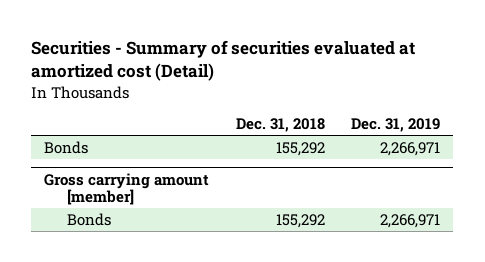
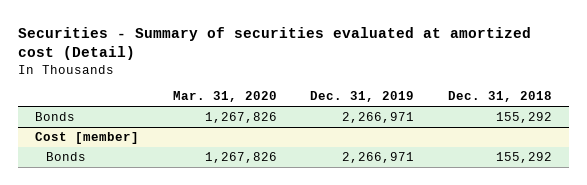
- | Dec. 31, 2018 | Dec. 31, 2019
+ | Mar. 31, 2020 | Dec. 31, 2019 | Dec. 31, 2018
- Gross carrying amount [member]
+ Cost [member]

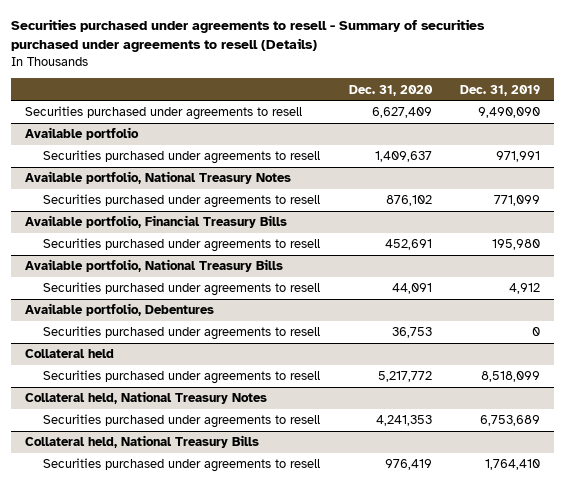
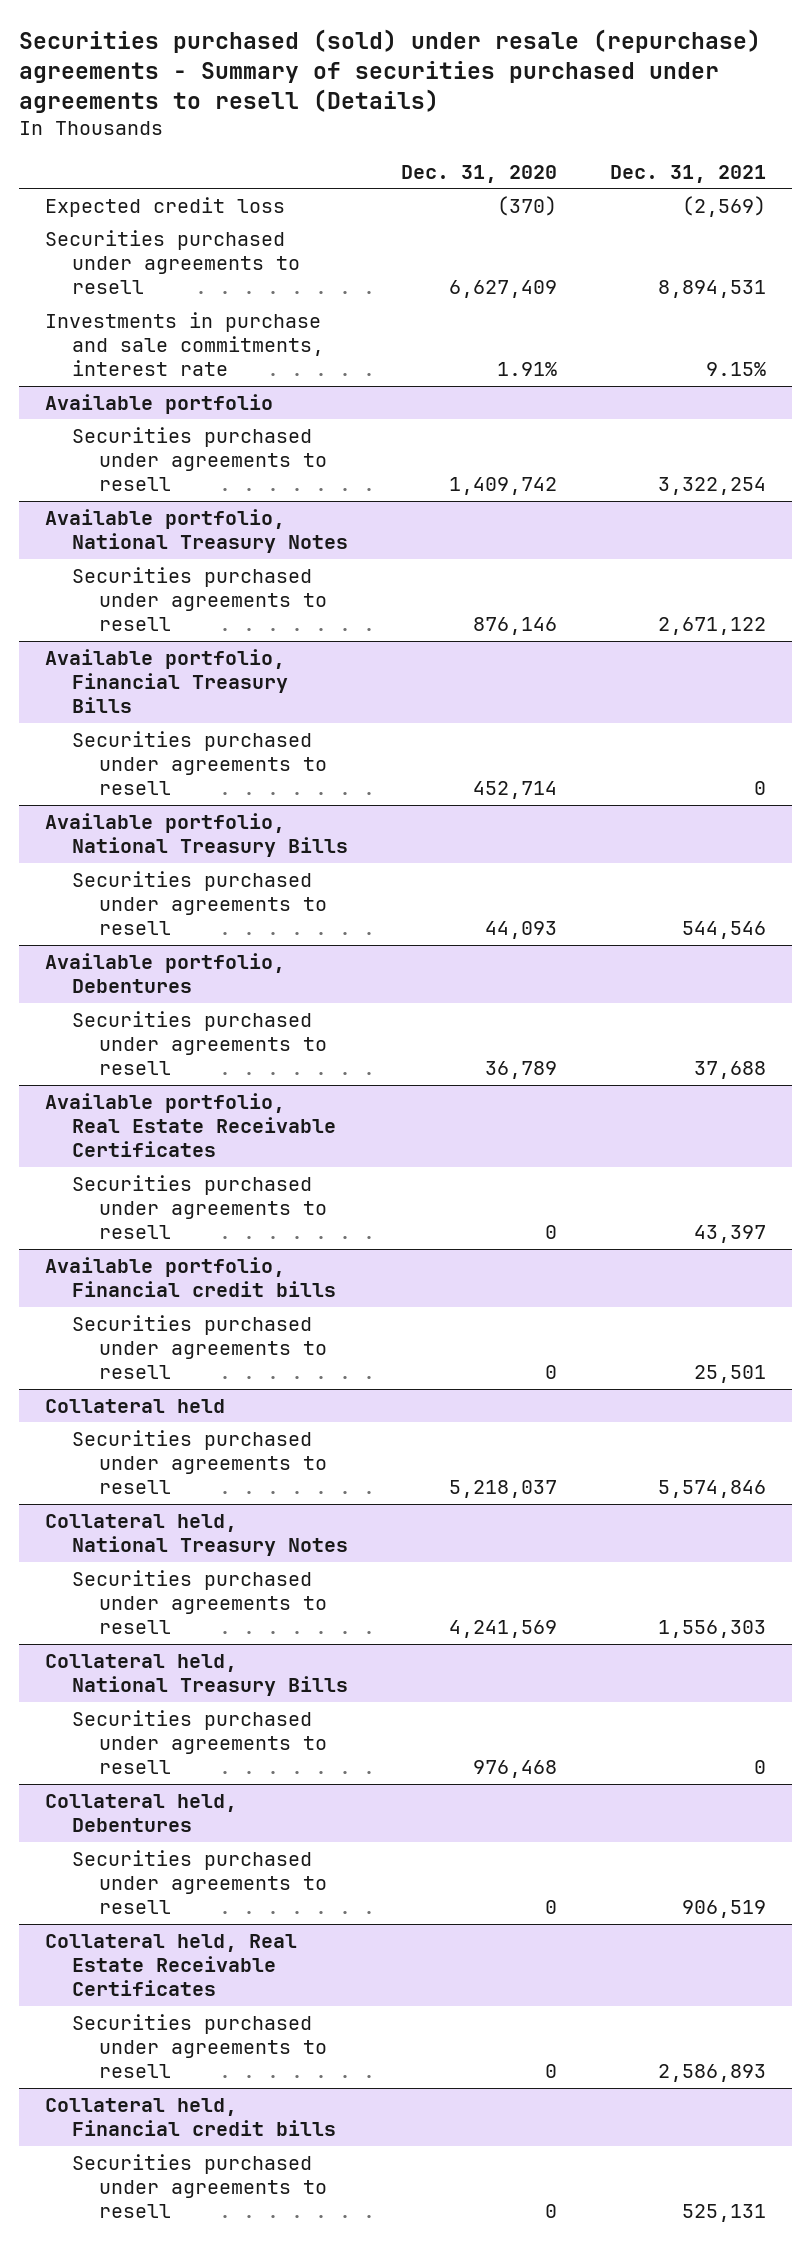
- Securities purchased under agreements to resell - Summary of securities purchased under agreements to resell (Details)
+ Securities purchased (sold) under resale (repurchase) agreements - Summary of securities purchased under agreements to resell (Details)
- | Dec. 31, 2020 | Dec. 31, 2019
+ | Dec. 31, 2020 | Dec. 31, 2021
+ Expected credit loss | (370) | (2,569)
+ Investments in purchase and sale commitments, interest rate | 1.91% | 9.15%
@ Available portfolio
- Securities purchased under agreements to resell | 1,409,637 | 971,991
+ Securities purchased under agreements to resell | 1,409,742 | 3,322,254
@ Available portfolio, National Treasury Notes
- Securities purchased under agreements to resell | 876,102 | 771,099
+ Securities purchased under agreements to resell | 876,146 | 2,671,122
@ Available portfolio, Financial Treasury Bills
- Securities purchased under agreements to resell | 452,691 | 195,980
+ Securities purchased under agreements to resell | 452,714 | 0
@ Available portfolio, National Treasury Bills
- Securities purchased under agreements to resell | 44,091 | 4,912
+ Securities purchased under agreements to resell | 44,093 | 544,546
@ Available portfolio, Debentures
- Securities purchased under agreements to resell | 36,753 | 0
+ Securities purchased under agreements to resell | 36,789 | 37,688
+ Available portfolio, Real Estate Receivable Certificates
+ Securities purchased under agreements to resell | 0 | 43,397
+ Available portfolio, Financial credit bills
+ Securities purchased under agreements to resell | 0 | 25,501
@ Collateral held
- Securities purchased under agreements to resell | 5,217,772 | 8,518,099
+ Securities purchased under agreements to resell | 5,218,037 | 5,574,846
@ Collateral held, National Treasury Notes
- Securities purchased under agreements to resell | 4,241,353 | 6,753,689
+ Securities purchased under agreements to resell | 4,241,569 | 1,556,303
@ Collateral held, National Treasury Bills
- Securities purchased under agreements to resell | 976,419 | 1,764,410
+ Securities purchased under agreements to resell | 976,468 | 0
+ Collateral held, Debentures
+ Securities purchased under agreements to resell | 0 | 906,519
+ Collateral held, Real Estate Receivable Certificates
+ Securities purchased under agreements to resell | 0 | 2,586,893
+ Collateral held, Financial credit bills
+ Securities purchased under agreements to resell | 0 | 525,131

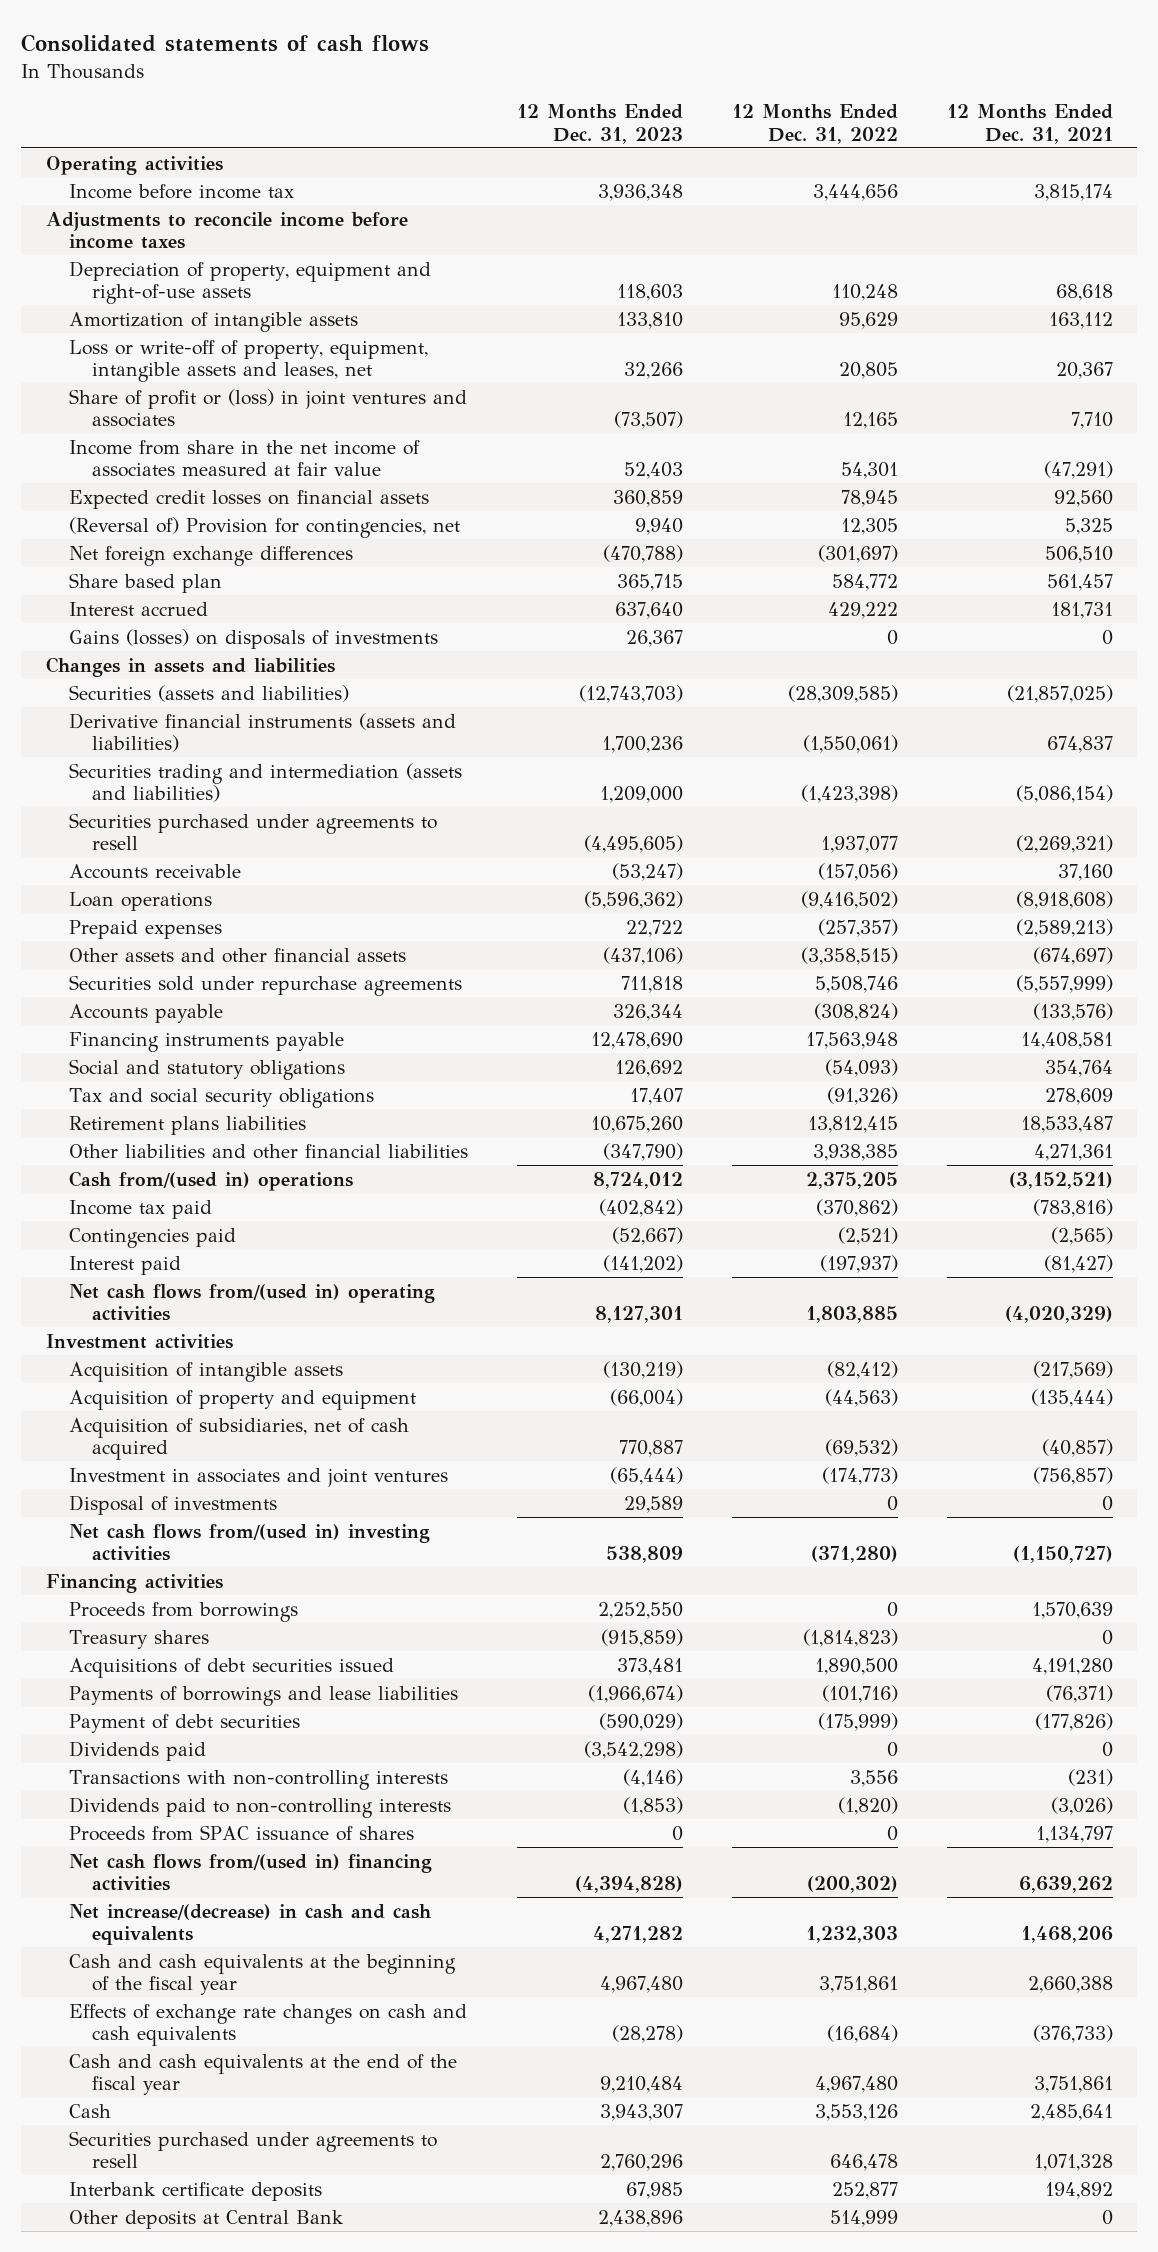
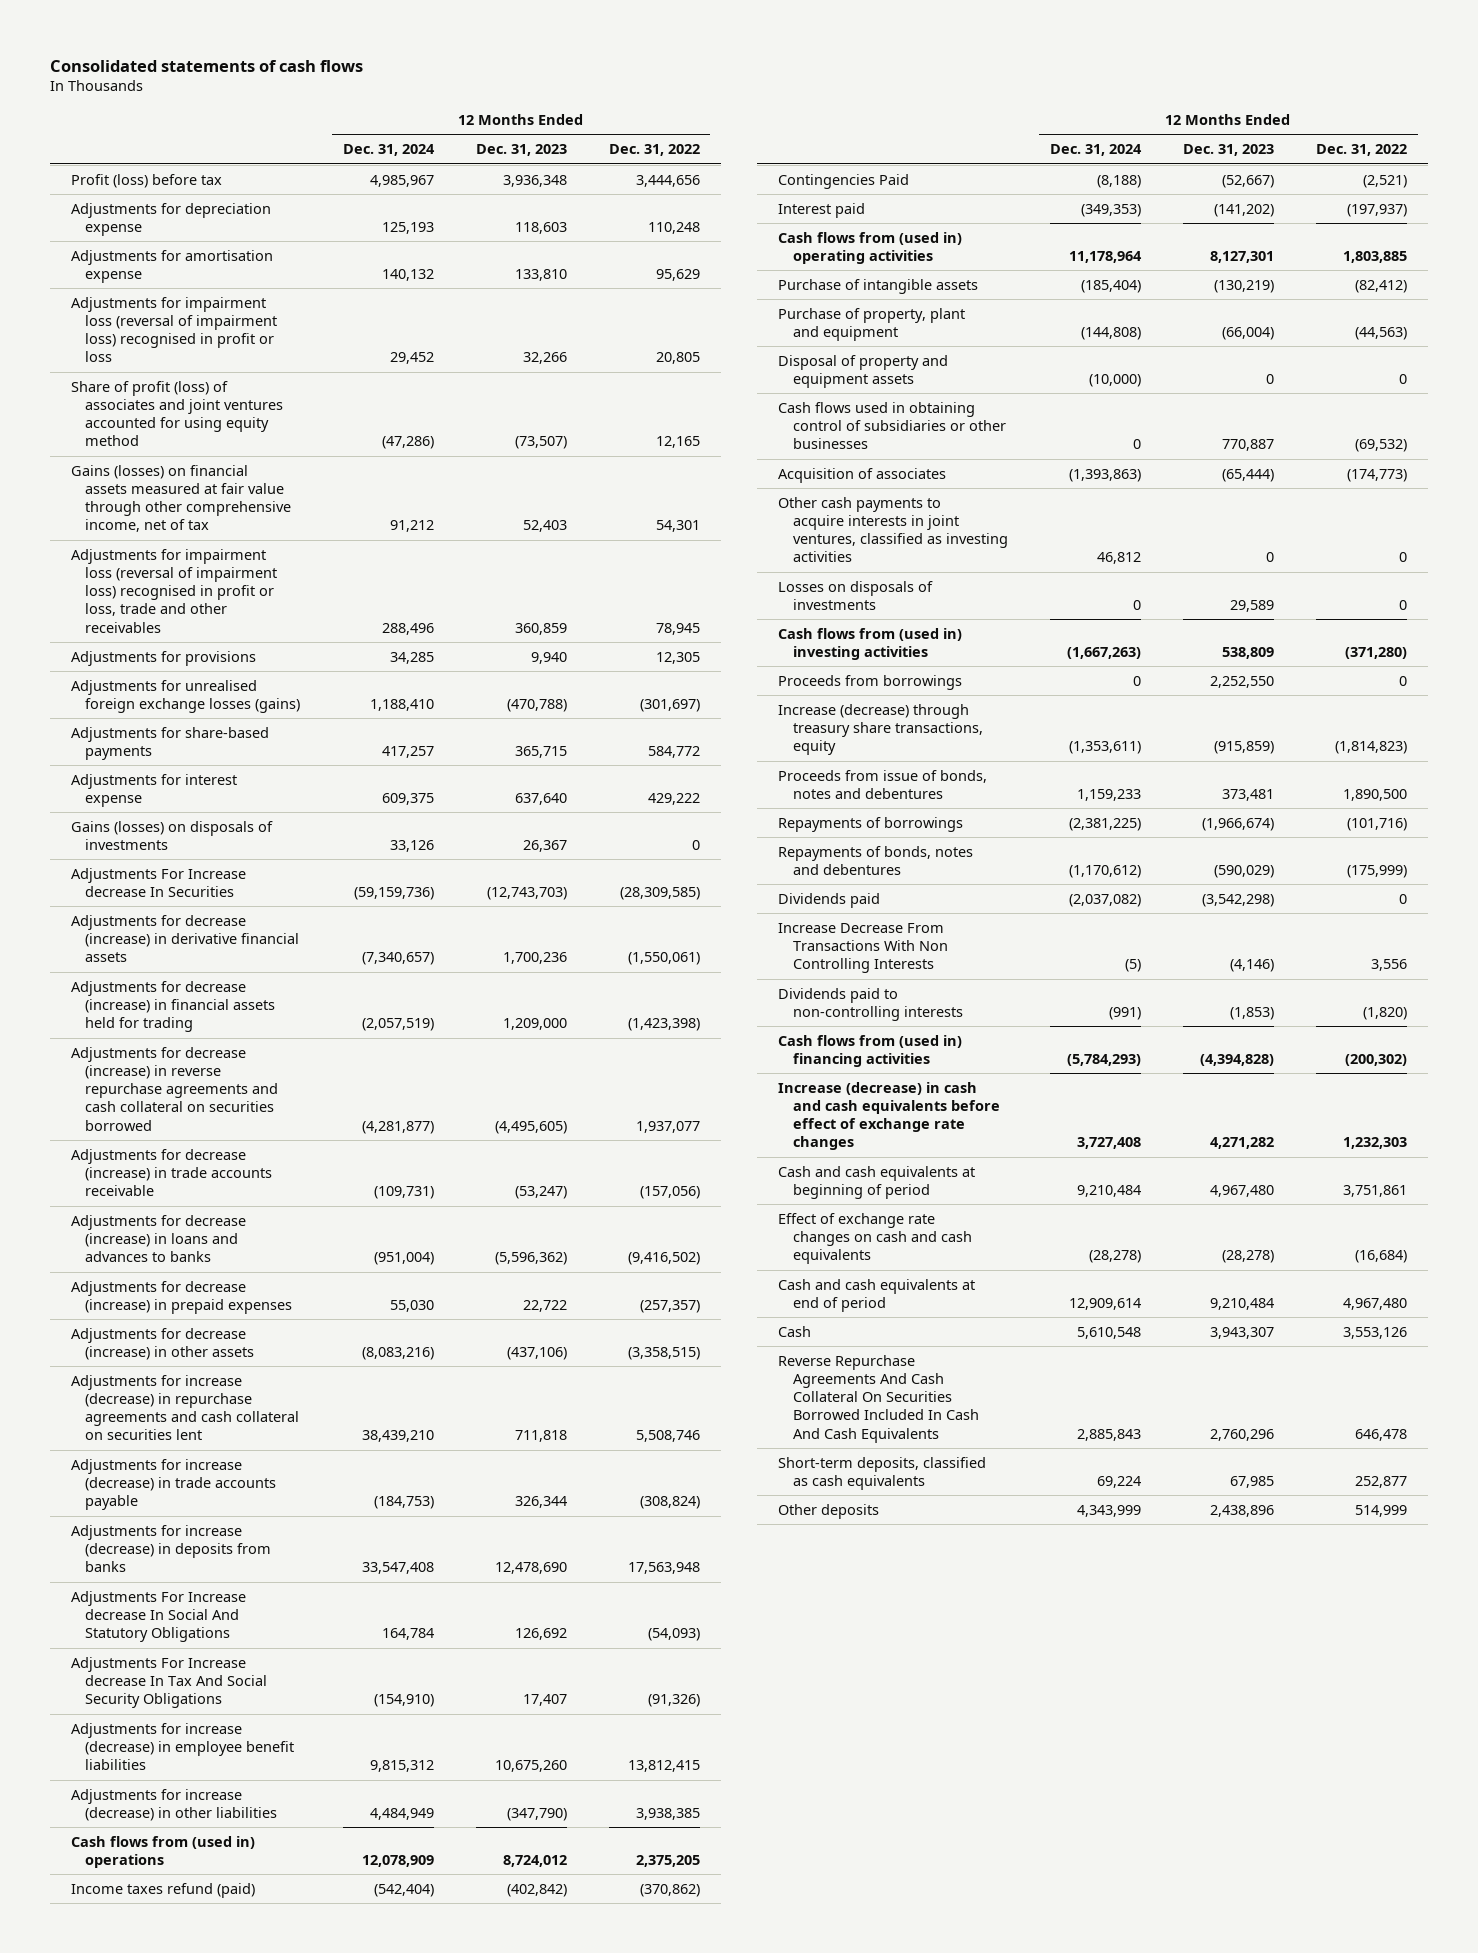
- | 12 Months Ended Dec. 31, 2023 | 12 Months Ended Dec. 31, 2022 | 12 Months Ended Dec. 31, 2021
+ | 12 Months Ended Dec. 31, 2024 | 12 Months Ended Dec. 31, 2023 | 12 Months Ended Dec. 31, 2022
- Operating activities
- Income before income tax | 3,936,348 | 3,444,656 | 3,815,174
- Adjustments to reconcile income before income taxes
- Depreciation of property, equipment and right-of-use assets | 118,603 | 110,248 | 68,618
- Amortization of intangible assets | 133,810 | 95,629 | 163,112
- Loss or write-off of property, equipment, intangible assets and leases, net | 32,266 | 20,805 | 20,367
- Share of profit or (loss) in joint ventures and associates | (73,507) | 12,165 | 7,710
- Income from share in the net income of associates measured at fair value | 52,403 | 54,301 | (47,291)
- Expected credit losses on financial assets | 360,859 | 78,945 | 92,560
- (Reversal of) Provision for contingencies, net | 9,940 | 12,305 | 5,325
- Net foreign exchange differences | (470,788) | (301,697) | 506,510
- Share based plan | 365,715 | 584,772 | 561,457
- Interest accrued | 637,640 | 429,222 | 181,731
+ Profit (loss) before tax | 4,985,967 | 3,936,348 | 3,444,656
+ Adjustments for depreciation expense | 125,193 | 118,603 | 110,248
+ Adjustments for amortisation expense | 140,132 | 133,810 | 95,629
+ Adjustments for impairment loss (reversal of impairment loss) recognised in profit or loss | 29,452 | 32,266 | 20,805
+ Share of profit (loss) of associates and joint ventures accounted for using equity method | (47,286) | (73,507) | 12,165
+ Gains (losses) on financial assets measured at fair value through other comprehensive income, net of tax | 91,212 | 52,403 | 54,301
+ Adjustments for impairment loss (reversal of impairment loss) recognised in profit or loss, trade and other receivables | 288,496 | 360,859 | 78,945
+ Adjustments for provisions | 34,285 | 9,940 | 12,305
+ Adjustments for unrealised foreign exchange losses (gains) | 1,188,410 | (470,788) | (301,697)
+ Adjustments for share-based payments | 417,257 | 365,715 | 584,772
+ Adjustments for interest expense | 609,375 | 637,640 | 429,222
- Changes in assets and liabilities
- Securities (assets and liabilities) | (12,743,703) | (28,309,585) | (21,857,025)
- Derivative financial instruments (assets and liabilities) | 1,700,236 | (1,550,061) | 674,837
- Securities trading and intermediation (assets and liabilities) | 1,209,000 | (1,423,398) | (5,086,154)
- Securities purchased under agreements to resell | (4,495,605) | 1,937,077 | (2,269,321)
- Accounts receivable | (53,247) | (157,056) | 37,160
- Loan operations | (5,596,362) | (9,416,502) | (8,918,608)
- Prepaid expenses | 22,722 | (257,357) | (2,589,213)
- Other assets and other financial assets | (437,106) | (3,358,515) | (674,697)
- Securities sold under repurchase agreements | 711,818 | 5,508,746 | (5,557,999)
- Accounts payable | 326,344 | (308,824) | (133,576)
- Financing instruments payable | 12,478,690 | 17,563,948 | 14,408,581
- Social and statutory obligations | 126,692 | (54,093) | 354,764
- Tax and social security obligations | 17,407 | (91,326) | 278,609
- Retirement plans liabilities | 10,675,260 | 13,812,415 | 18,533,487
- Other liabilities and other financial liabilities | (347,790) | 3,938,385 | 4,271,361
- Cash from/(used in) operations | 8,724,012 | 2,375,205 | (3,152,521)
- Income tax paid | (402,842) | (370,862) | (783,816)
- Contingencies paid | (52,667) | (2,521) | (2,565)
+ Adjustments For Increase decrease In Securities | (59,159,736) | (12,743,703) | (28,309,585)
+ Adjustments for decrease (increase) in derivative financial assets | (7,340,657) | 1,700,236 | (1,550,061)
+ Adjustments for decrease (increase) in financial assets held for trading | (2,057,519) | 1,209,000 | (1,423,398)
+ Adjustments for decrease (increase) in reverse repurchase agreements and cash collateral on securities borrowed | (4,281,877) | (4,495,605) | 1,937,077
+ Adjustments for decrease (increase) in trade accounts receivable | (109,731) | (53,247) | (157,056)
+ Adjustments for decrease (increase) in loans and advances to banks | (951,004) | (5,596,362) | (9,416,502)
+ Adjustments for decrease (increase) in prepaid expenses | 55,030 | 22,722 | (257,357)
+ Adjustments for decrease (increase) in other assets | (8,083,216) | (437,106) | (3,358,515)
+ Adjustments for increase (decrease) in repurchase agreements and cash collateral on securities lent | 38,439,210 | 711,818 | 5,508,746
+ Adjustments for increase (decrease) in trade accounts payable | (184,753) | 326,344 | (308,824)
+ Adjustments for increase (decrease) in deposits from banks | 33,547,408 | 12,478,690 | 17,563,948
+ Adjustments For Increase decrease In Social And Statutory Obligations | 164,784 | 126,692 | (54,093)
+ Adjustments For Increase decrease In Tax And Social Security Obligations | (154,910) | 17,407 | (91,326)
+ Adjustments for increase (decrease) in employee benefit liabilities | 9,815,312 | 10,675,260 | 13,812,415
+ Adjustments for increase (decrease) in other liabilities | 4,484,949 | (347,790) | 3,938,385
+ Cash flows from (used in) operations | 12,078,909 | 8,724,012 | 2,375,205
+ Income taxes refund (paid) | (542,404) | (402,842) | (370,862)
+ Contingencies Paid | (8,188) | (52,667) | (2,521)
- Net cash flows from/(used in) operating activities | 8,127,301 | 1,803,885 | (4,020,329)
- Investment activities
- Acquisition of intangible assets | (130,219) | (82,412) | (217,569)
- Acquisition of property and equipment | (66,004) | (44,563) | (135,444)
- Acquisition of subsidiaries, net of cash acquired | 770,887 | (69,532) | (40,857)
- Investment in associates and joint ventures | (65,444) | (174,773) | (756,857)
- Disposal of investments | 29,589 | 0 | 0
- Net cash flows from/(used in) investing activities | 538,809 | (371,280) | (1,150,727)
- Financing activities
+ Cash flows from (used in) operating activities | 11,178,964 | 8,127,301 | 1,803,885
+ Purchase of intangible assets | (185,404) | (130,219) | (82,412)
+ Purchase of property, plant and equipment | (144,808) | (66,004) | (44,563)
+ Disposal of property and equipment assets | (10,000) | 0 | 0
+ Cash flows used in obtaining control of subsidiaries or other businesses | 0 | 770,887 | (69,532)
+ Acquisition of associates | (1,393,863) | (65,444) | (174,773)
+ Other cash payments to acquire interests in joint ventures, classified as investing activities | 46,812 | 0 | 0
+ Losses on disposals of investments | 0 | 29,589 | 0
+ Cash flows from (used in) investing activities | (1,667,263) | 538,809 | (371,280)
- Treasury shares | (915,859) | (1,814,823) | 0
- Acquisitions of debt securities issued | 373,481 | 1,890,500 | 4,191,280
- Payments of borrowings and lease liabilities | (1,966,674) | (101,716) | (76,371)
- Payment of debt securities | (590,029) | (175,999) | (177,826)
+ Increase (decrease) through treasury share transactions, equity | (1,353,611) | (915,859) | (1,814,823)
+ Proceeds from issue of bonds, notes and debentures | 1,159,233 | 373,481 | 1,890,500
+ Repayments of borrowings | (2,381,225) | (1,966,674) | (101,716)
+ Repayments of bonds, notes and debentures | (1,170,612) | (590,029) | (175,999)
- Transactions with non-controlling interests | (4,146) | 3,556 | (231)
+ Increase Decrease From Transactions With Non Controlling Interests | (5) | (4,146) | 3,556
- Proceeds from SPAC issuance of shares | 0 | 0 | 1,134,797
- Net cash flows from/(used in) financing activities | (4,394,828) | (200,302) | 6,639,262
- Net increase/(decrease) in cash and cash equivalents | 4,271,282 | 1,232,303 | 1,468,206
- Cash and cash equivalents at the beginning of the fiscal year | 4,967,480 | 3,751,861 | 2,660,388
- Effects of exchange rate changes on cash and cash equivalents | (28,278) | (16,684) | (376,733)
- Cash and cash equivalents at the end of the fiscal year | 9,210,484 | 4,967,480 | 3,751,861
+ Cash flows from (used in) financing activities | (5,784,293) | (4,394,828) | (200,302)
+ Increase (decrease) in cash and cash equivalents before effect of exchange rate changes | 3,727,408 | 4,271,282 | 1,232,303
+ Cash and cash equivalents at beginning of period | 9,210,484 | 4,967,480 | 3,751,861
+ Effect of exchange rate changes on cash and cash equivalents | (28,278) | (28,278) | (16,684)
+ Cash and cash equivalents at end of period | 12,909,614 | 9,210,484 | 4,967,480
- Securities purchased under agreements to resell | 2,760,296 | 646,478 | 1,071,328
- Interbank certificate deposits | 67,985 | 252,877 | 194,892
- Other deposits at Central Bank | 2,438,896 | 514,999 | 0
+ Reverse Repurchase Agreements And Cash Collateral On Securities Borrowed Included In Cash And Cash Equivalents | 2,885,843 | 2,760,296 | 646,478
+ Short-term deposits, classified as cash equivalents | 69,224 | 67,985 | 252,877
+ Other deposits | 4,343,999 | 2,438,896 | 514,999

